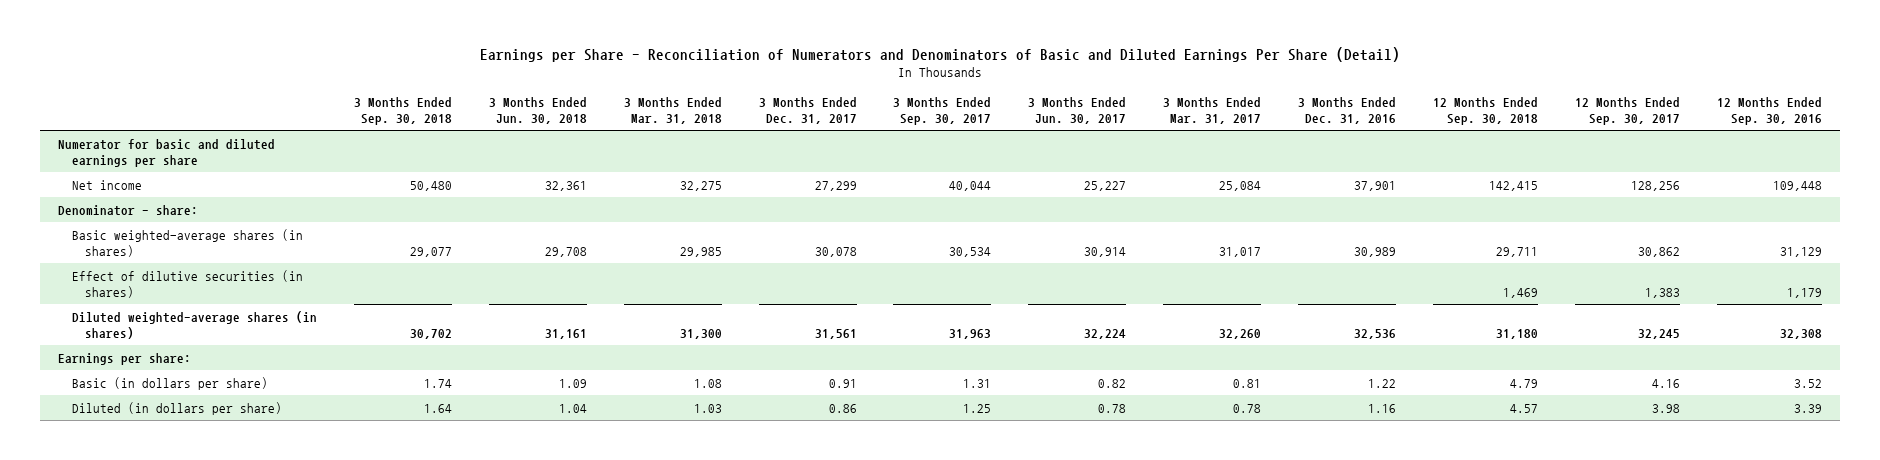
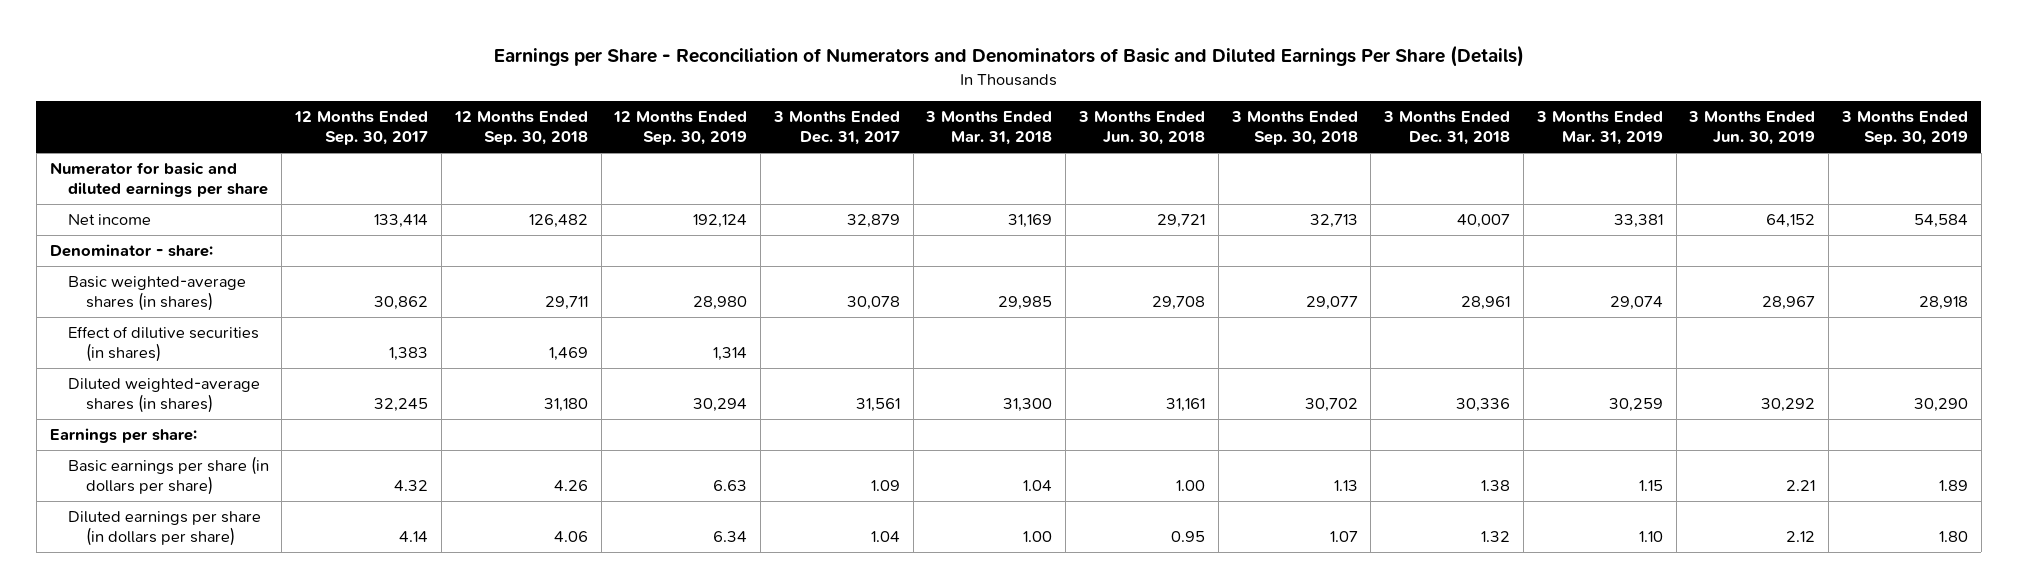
- Earnings per Share - Reconciliation of Numerators and Denominators of Basic and Diluted Earnings Per Share (Detail)
+ Earnings per Share - Reconciliation of Numerators and Denominators of Basic and Diluted Earnings Per Share (Details)
- | 3 Months Ended Sep. 30, 2018 | 3 Months Ended Jun. 30, 2018 | 3 Months Ended Mar. 31, 2018 | 3 Months Ended Dec. 31, 2017 | 3 Months Ended Sep. 30, 2017 | 3 Months Ended Jun. 30, 2017 | 3 Months Ended Mar. 31, 2017 | 3 Months Ended Dec. 31, 2016 | 12 Months Ended Sep. 30, 2018 | 12 Months Ended Sep. 30, 2017 | 12 Months Ended Sep. 30, 2016
+ | 12 Months Ended Sep. 30, 2017 | 12 Months Ended Sep. 30, 2018 | 12 Months Ended Sep. 30, 2019 | 3 Months Ended Dec. 31, 2017 | 3 Months Ended Mar. 31, 2018 | 3 Months Ended Jun. 30, 2018 | 3 Months Ended Sep. 30, 2018 | 3 Months Ended Dec. 31, 2018 | 3 Months Ended Mar. 31, 2019 | 3 Months Ended Jun. 30, 2019 | 3 Months Ended Sep. 30, 2019
- Net income | 50,480 | 32,361 | 32,275 | 27,299 | 40,044 | 25,227 | 25,084 | 37,901 | 142,415 | 128,256 | 109,448
+ Net income | 133,414 | 126,482 | 192,124 | 32,879 | 31,169 | 29,721 | 32,713 | 40,007 | 33,381 | 64,152 | 54,584
- Basic (in dollars per share) | 1.74 | 1.09 | 1.08 | 0.91 | 1.31 | 0.82 | 0.81 | 1.22 | 4.79 | 4.16 | 3.52
- Diluted (in dollars per share) | 1.64 | 1.04 | 1.03 | 0.86 | 1.25 | 0.78 | 0.78 | 1.16 | 4.57 | 3.98 | 3.39
+ Basic earnings per share (in dollars per share) | 4.32 | 4.26 | 6.63 | 1.09 | 1.04 | 1.00 | 1.13 | 1.38 | 1.15 | 2.21 | 1.89
+ Diluted earnings per share (in dollars per share) | 4.14 | 4.06 | 6.34 | 1.04 | 1.00 | 0.95 | 1.07 | 1.32 | 1.10 | 2.12 | 1.80

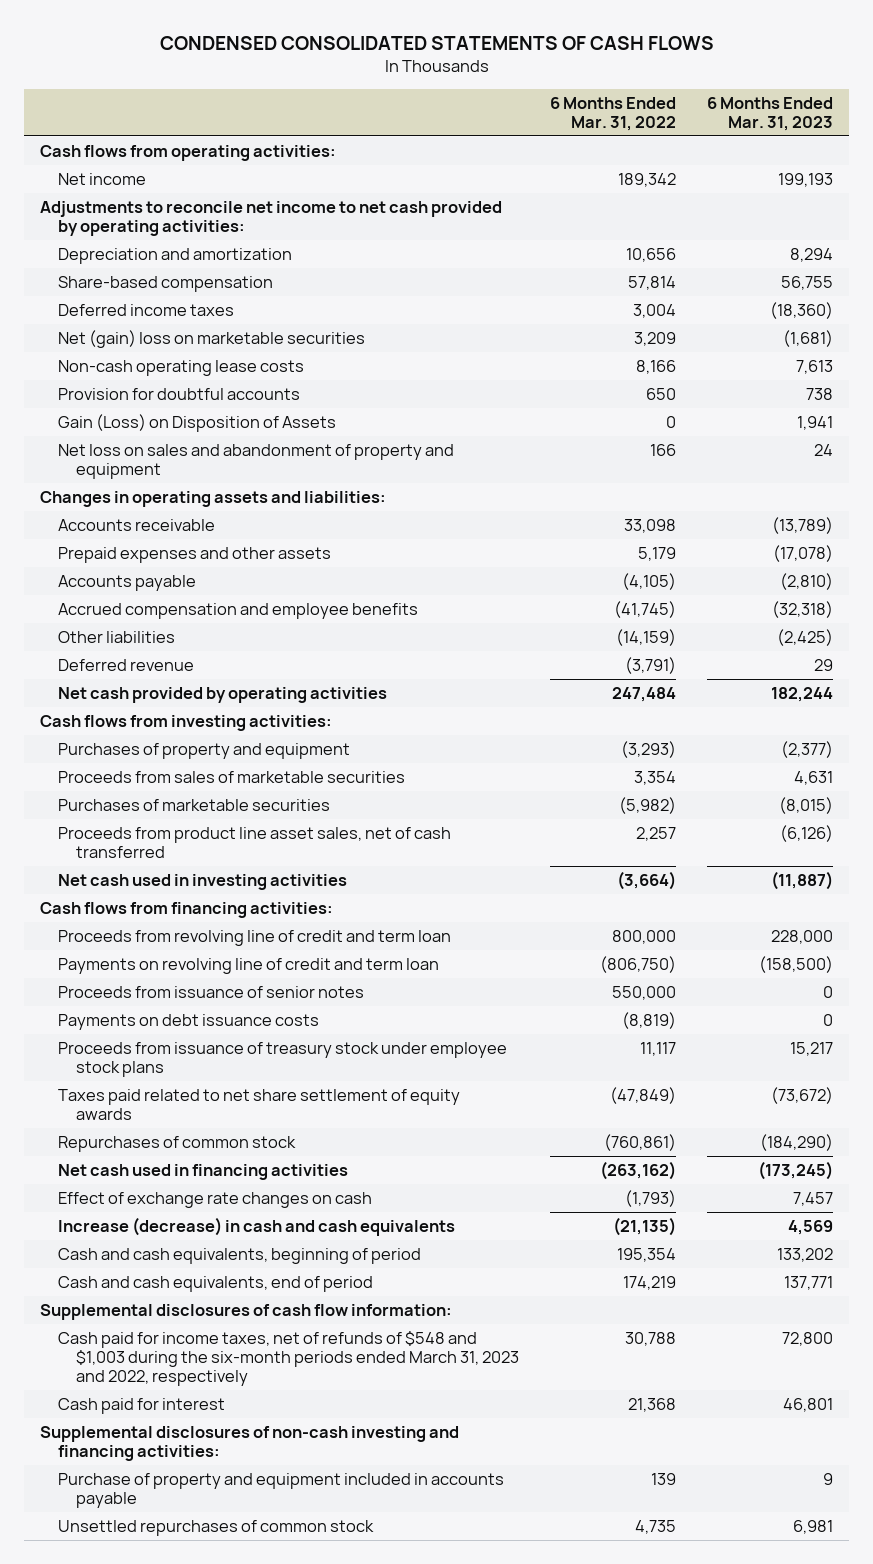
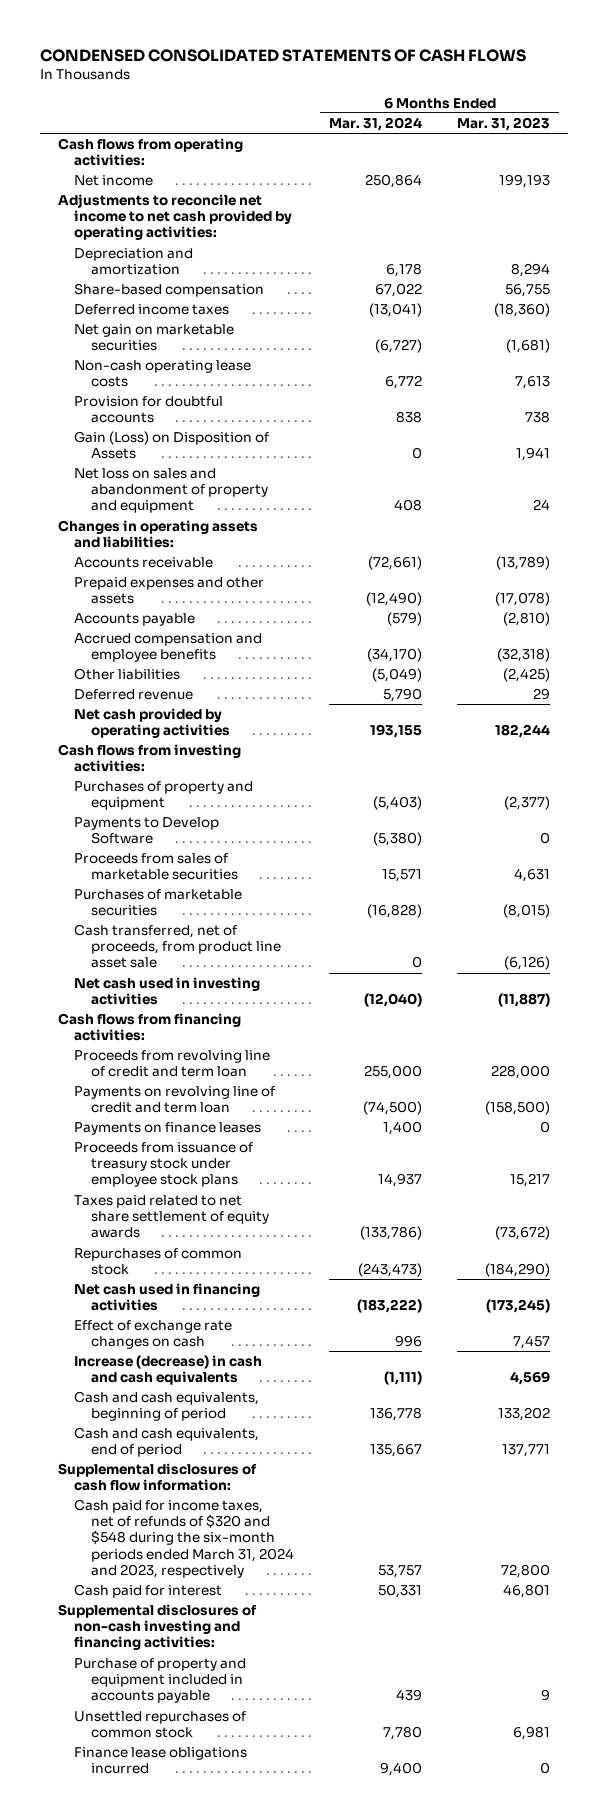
- | 6 Months Ended Mar. 31, 2022 | 6 Months Ended Mar. 31, 2023
+ | 6 Months Ended Mar. 31, 2024 | 6 Months Ended Mar. 31, 2023
- Net (gain) loss on marketable securities | 3,209 | (1,681)
+ Net gain on marketable securities | (6,727) | (1,681)
+ Payments to Develop Software | (5,380) | 0
- Proceeds from product line asset sales, net of cash transferred | 2,257 | (6,126)
+ Cash transferred, net of proceeds, from product line asset sale | 0 | (6,126)
- Proceeds from issuance of senior notes | 550,000 | 0
- Payments on debt issuance costs | (8,819) | 0
+ Payments on finance leases | 1,400 | 0
- Cash paid for income taxes, net of refunds of $548 and $1,003 during the six-month periods ended March 31, 2023 and 2022, respectively | 30,788 | 72,800
+ Cash paid for income taxes, net of refunds of $320 and $548 during the six-month periods ended March 31, 2024 and 2023, respectively | 53,757 | 72,800
+ Finance lease obligations incurred | 9,400 | 0

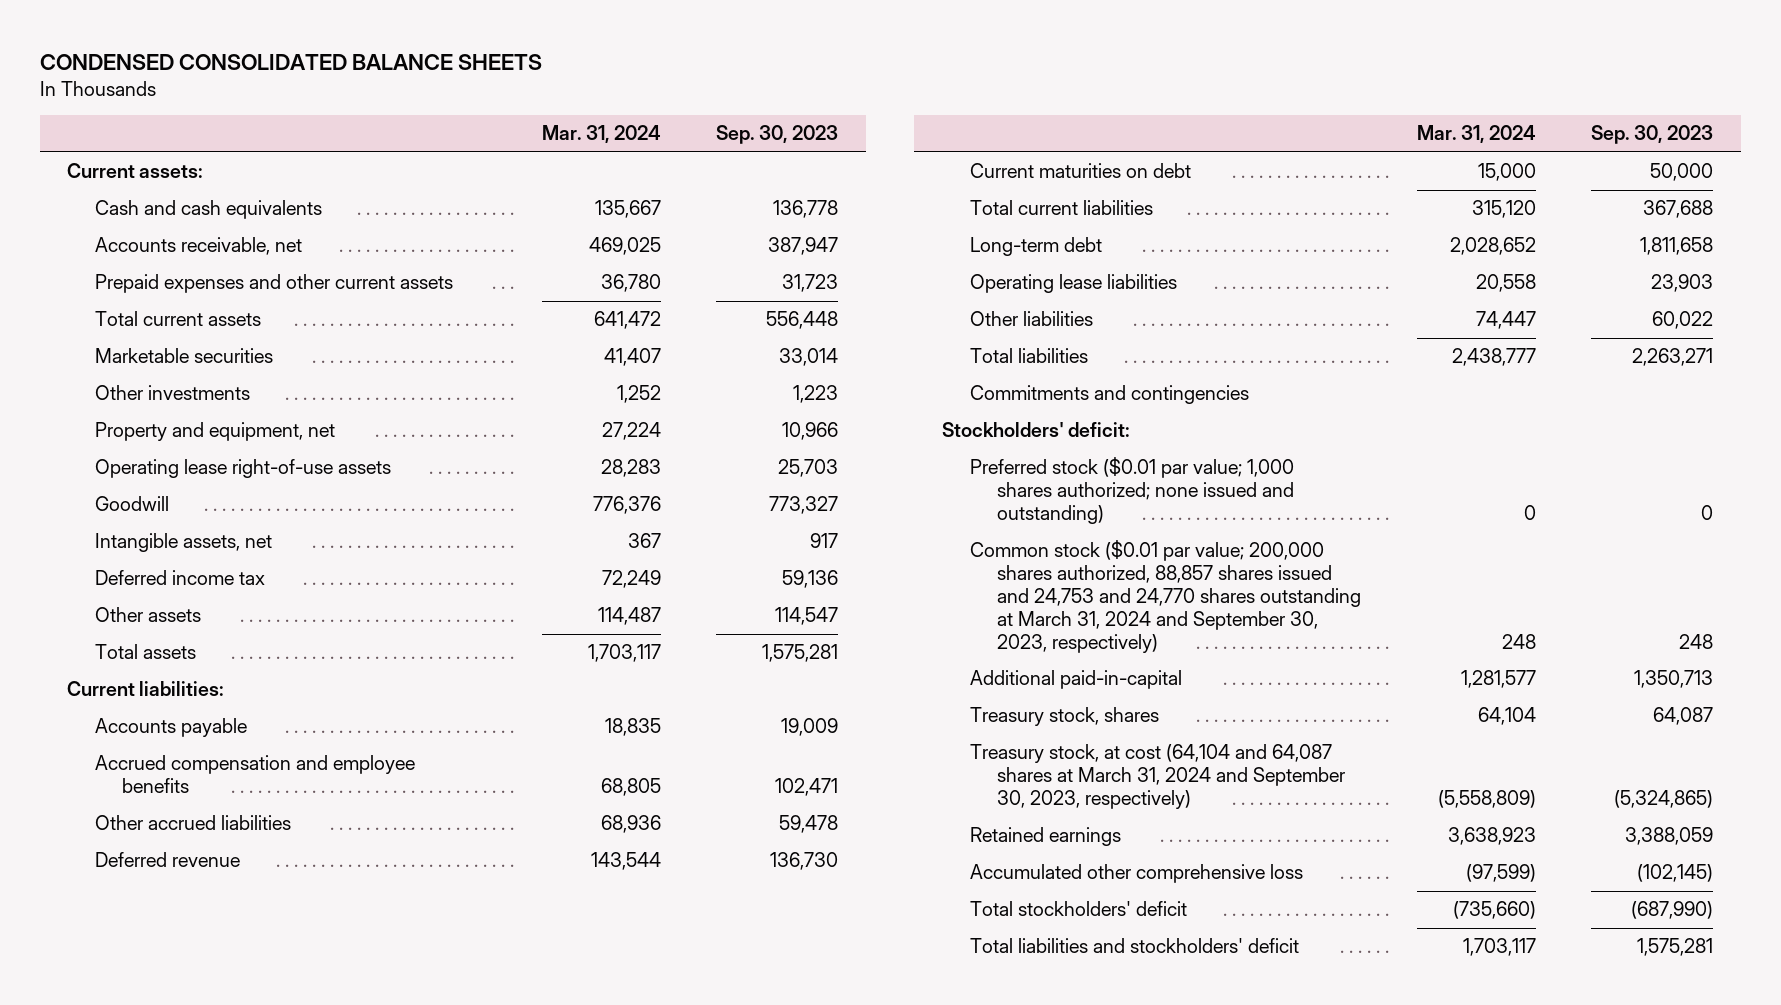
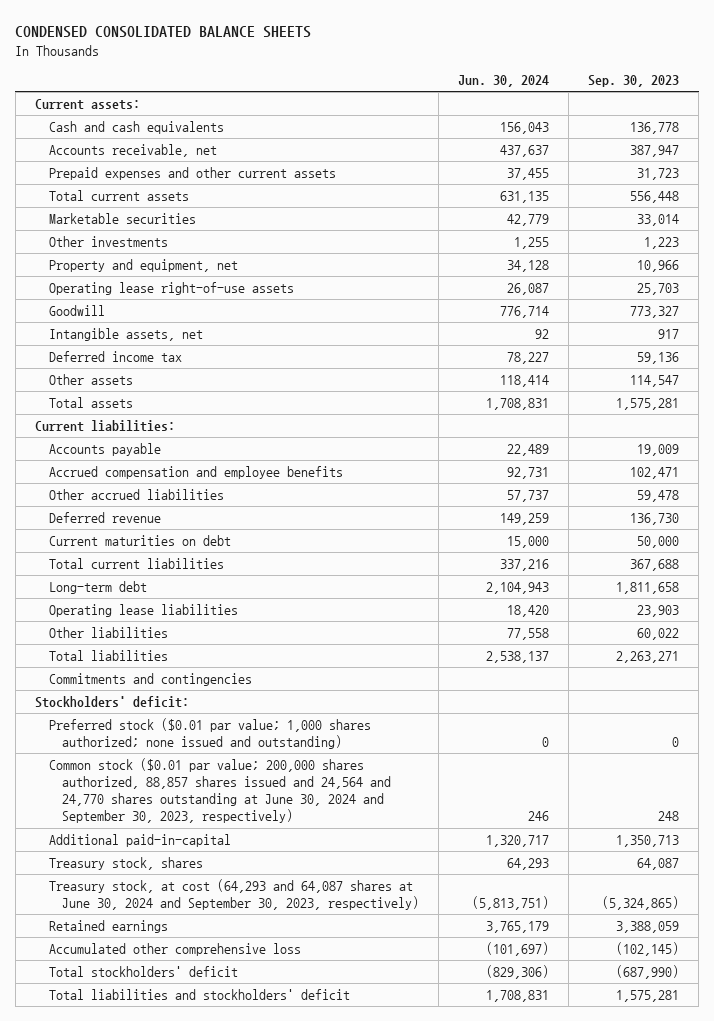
- | Mar. 31, 2024 | Sep. 30, 2023
+ | Jun. 30, 2024 | Sep. 30, 2023
- Common stock ($0.01 par value; 200,000 shares authorized, 88,857 shares issued and 24,753 and 24,770 shares outstanding at March 31, 2024 and September 30, 2023, respectively) | 248 | 248
+ Common stock ($0.01 par value; 200,000 shares authorized, 88,857 shares issued and 24,564 and 24,770 shares outstanding at June 30, 2024 and September 30, 2023, respectively) | 246 | 248
- Treasury stock, at cost (64,104 and 64,087 shares at March 31, 2024 and September 30, 2023, respectively) | (5,558,809) | (5,324,865)
+ Treasury stock, at cost (64,293 and 64,087 shares at June 30, 2024 and September 30, 2023, respectively) | (5,813,751) | (5,324,865)

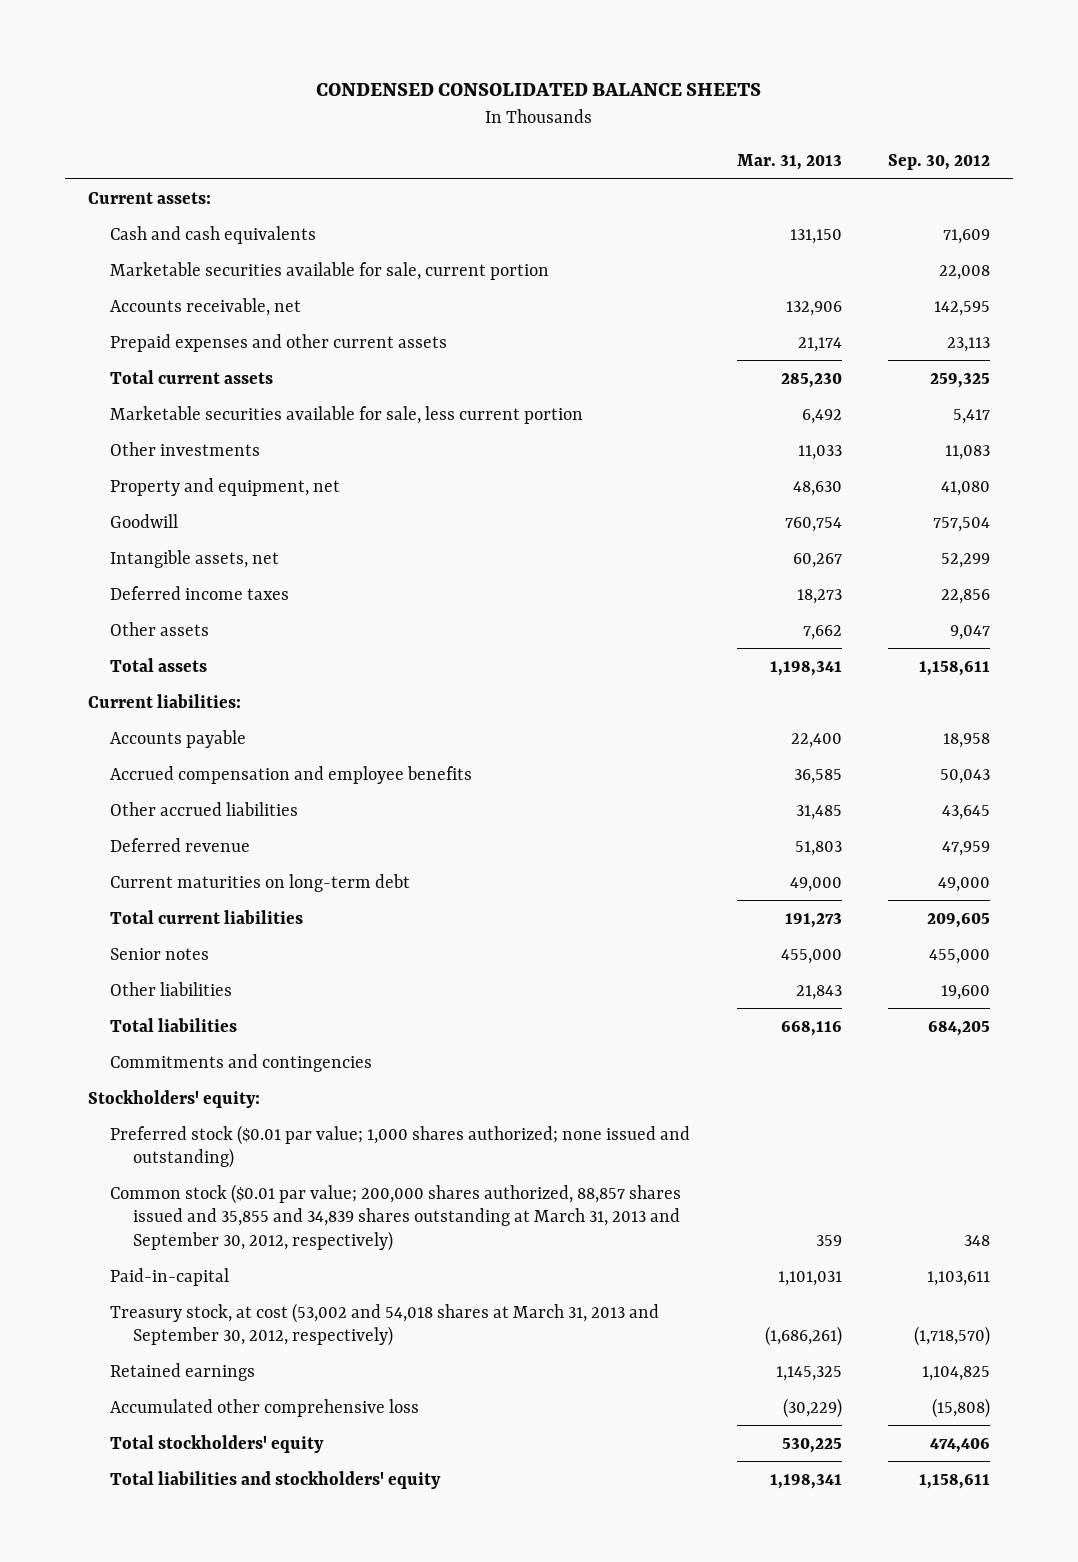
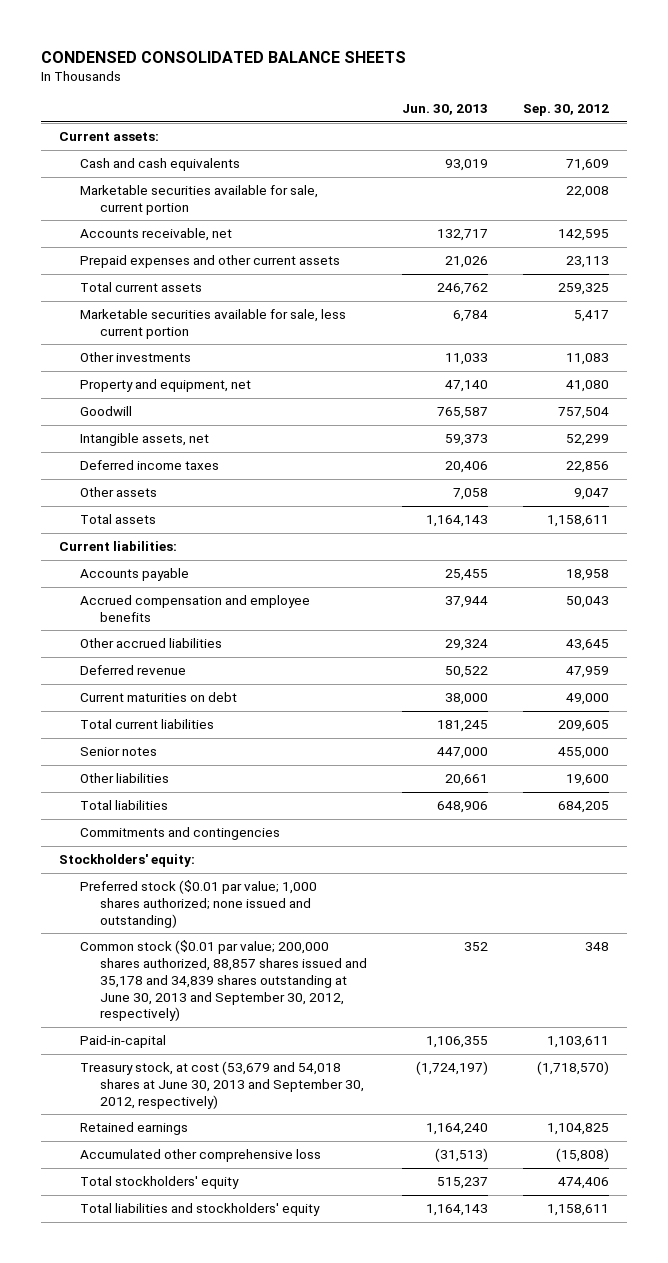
- | Mar. 31, 2013 | Sep. 30, 2012
+ | Jun. 30, 2013 | Sep. 30, 2012
- Current maturities on long-term debt | 49,000 | 49,000
+ Current maturities on debt | 38,000 | 49,000
- Common stock ($0.01 par value; 200,000 shares authorized, 88,857 shares issued and 35,855 and 34,839 shares outstanding at March 31, 2013 and September 30, 2012, respectively) | 359 | 348
+ Common stock ($0.01 par value; 200,000 shares authorized, 88,857 shares issued and 35,178 and 34,839 shares outstanding at June 30, 2013 and September 30, 2012, respectively) | 352 | 348
- Treasury stock, at cost (53,002 and 54,018 shares at March 31, 2013 and September 30, 2012, respectively) | (1,686,261) | (1,718,570)
+ Treasury stock, at cost (53,679 and 54,018 shares at June 30, 2013 and September 30, 2012, respectively) | (1,724,197) | (1,718,570)

